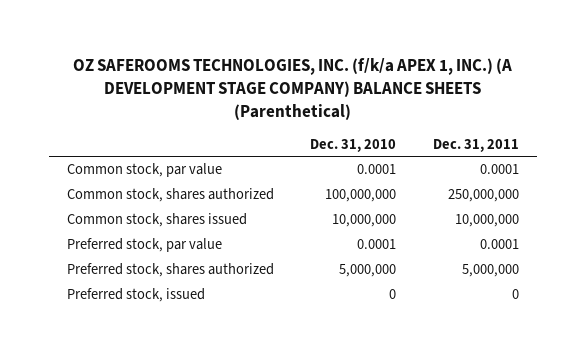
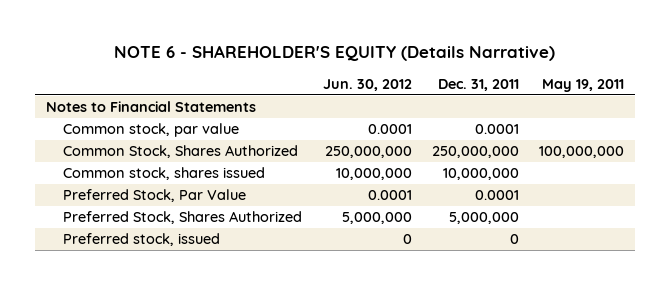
- OZ SAFEROOMS TECHNOLOGIES, INC. (f/k/a APEX 1, INC.) (A DEVELOPMENT STAGE COMPANY) BALANCE SHEETS (Parenthetical)
+ NOTE 6 - SHAREHOLDER'S EQUITY (Details Narrative)
- | Dec. 31, 2010 | Dec. 31, 2011
+ | Jun. 30, 2012 | Dec. 31, 2011 | May 19, 2011
+ Notes to Financial Statements
- Common stock, shares authorized | 100,000,000 | 250,000,000
+ Common Stock, Shares Authorized | 250,000,000 | 250,000,000 | 100,000,000
- Preferred stock, par value | 0.0001 | 0.0001
- Preferred stock, shares authorized | 5,000,000 | 5,000,000
+ Preferred Stock, Par Value | 0.0001 | 0.0001 |
+ Preferred Stock, Shares Authorized | 5,000,000 | 5,000,000 |

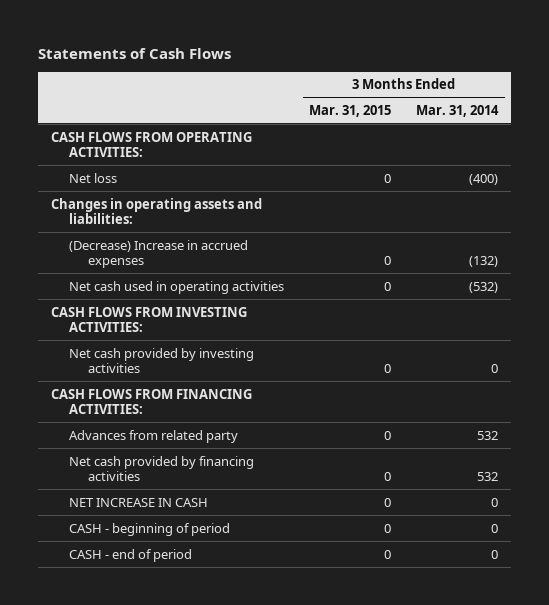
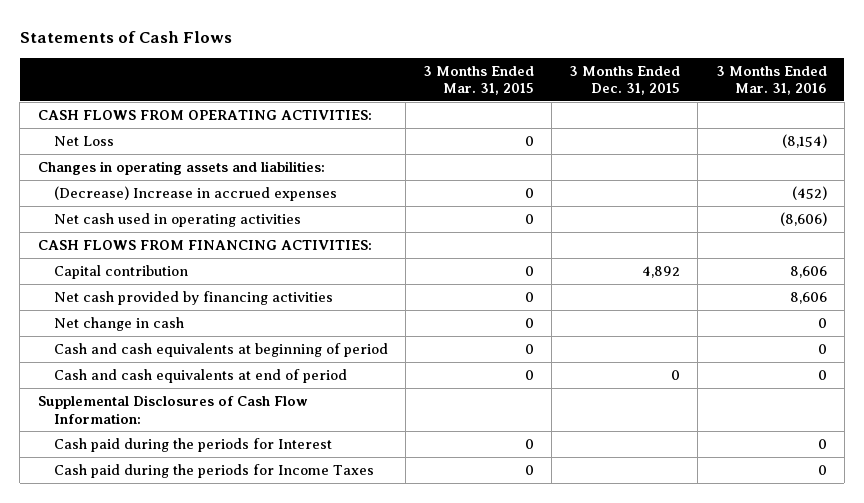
- | 3 Months Ended Mar. 31, 2015 | 3 Months Ended Mar. 31, 2014
+ | 3 Months Ended Mar. 31, 2015 | 3 Months Ended Dec. 31, 2015 | 3 Months Ended Mar. 31, 2016
- Net loss | 0 | (400)
+ Net Loss | 0 | | (8,154)
- CASH FLOWS FROM INVESTING ACTIVITIES:
- Net cash provided by investing activities | 0 | 0
- Advances from related party | 0 | 532
+ Capital contribution | 0 | 4,892 | 8,606
- NET INCREASE IN CASH | 0 | 0
- CASH - beginning of period | 0 | 0
- CASH - end of period | 0 | 0
+ Net change in cash | 0 | | 0
+ Cash and cash equivalents at beginning of period | 0 | | 0
+ Cash and cash equivalents at end of period | 0 | 0 | 0
+ Supplemental Disclosures of Cash Flow Information:
+ Cash paid during the periods for Interest | 0 | | 0
+ Cash paid during the periods for Income Taxes | 0 | | 0

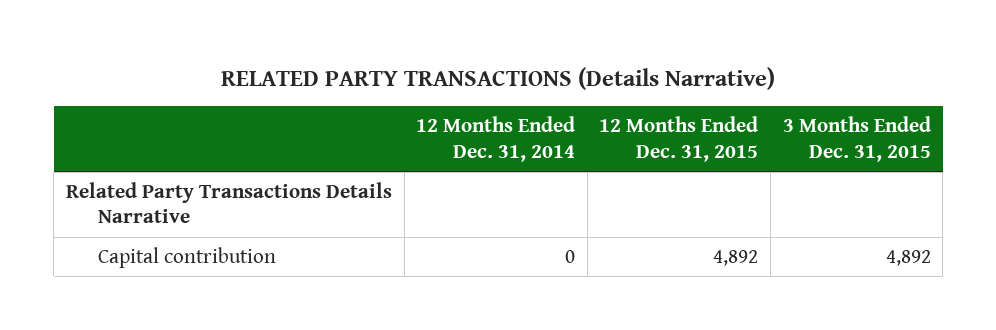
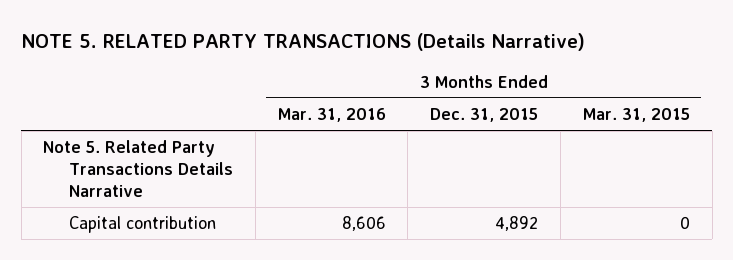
- RELATED PARTY TRANSACTIONS (Details Narrative)
+ NOTE 5. RELATED PARTY TRANSACTIONS (Details Narrative)
- | 12 Months Ended Dec. 31, 2014 | 12 Months Ended Dec. 31, 2015 | 3 Months Ended Dec. 31, 2015
+ | 3 Months Ended Mar. 31, 2016 | 3 Months Ended Dec. 31, 2015 | 3 Months Ended Mar. 31, 2015
- Related Party Transactions Details Narrative
+ Note 5. Related Party Transactions Details Narrative

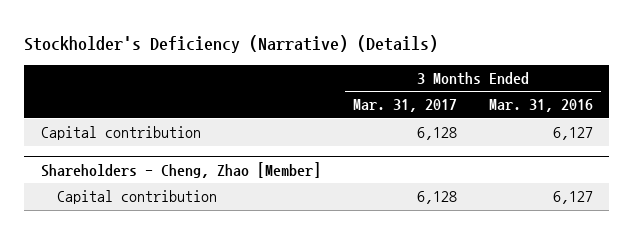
- NOTE 5. RELATED PARTY TRANSACTIONS (Details Narrative)
+ Stockholder's Deficiency (Narrative) (Details)
- | 3 Months Ended Mar. 31, 2016 | 3 Months Ended Dec. 31, 2015 | 3 Months Ended Mar. 31, 2015
+ | 3 Months Ended Mar. 31, 2017 | 3 Months Ended Mar. 31, 2016
- Note 5. Related Party Transactions Details Narrative
- Capital contribution | 8,606 | 4,892 | 0
+ Capital contribution | 6,128 | 6,127
+ Shareholders - Cheng, Zhao [Member]
+ Capital contribution | 6,128 | 6,127

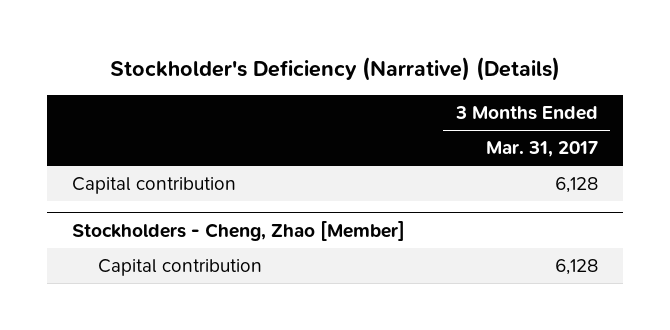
- | 3 Months Ended Mar. 31, 2017 | 3 Months Ended Mar. 31, 2016
+ | 3 Months Ended Mar. 31, 2017
- Shareholders - Cheng, Zhao [Member]
+ Stockholders - Cheng, Zhao [Member]

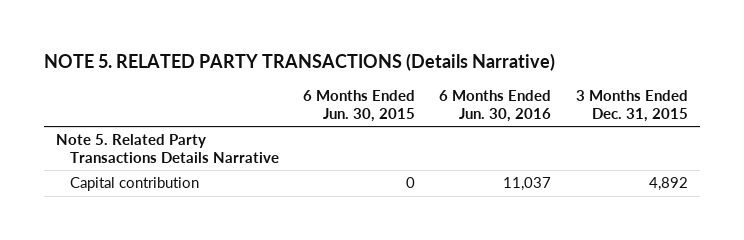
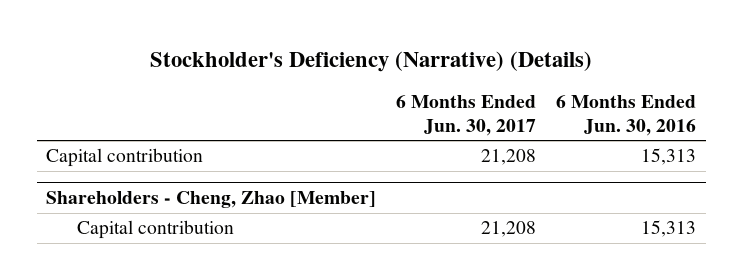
- NOTE 5. RELATED PARTY TRANSACTIONS (Details Narrative)
+ Stockholder's Deficiency (Narrative) (Details)
- | 6 Months Ended Jun. 30, 2015 | 6 Months Ended Jun. 30, 2016 | 3 Months Ended Dec. 31, 2015
+ | 6 Months Ended Jun. 30, 2017 | 6 Months Ended Jun. 30, 2016
- Note 5. Related Party Transactions Details Narrative
- Capital contribution | 0 | 11,037 | 4,892
+ Capital contribution | 21,208 | 15,313
+ Shareholders - Cheng, Zhao [Member]
+ Capital contribution | 21,208 | 15,313

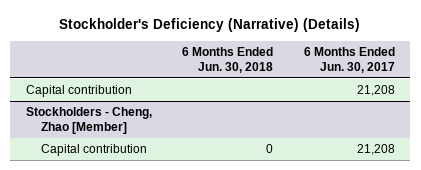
- | 6 Months Ended Jun. 30, 2017 | 6 Months Ended Jun. 30, 2016
+ | 6 Months Ended Jun. 30, 2018 | 6 Months Ended Jun. 30, 2017
- Shareholders - Cheng, Zhao [Member]
+ Stockholders - Cheng, Zhao [Member]

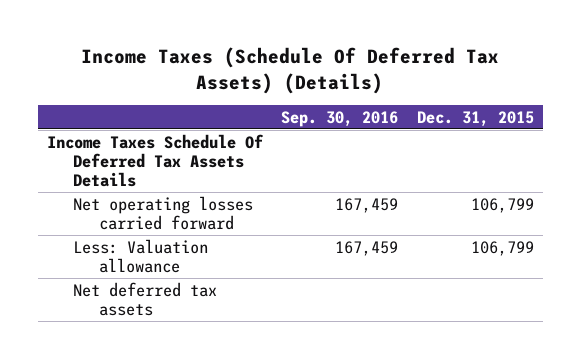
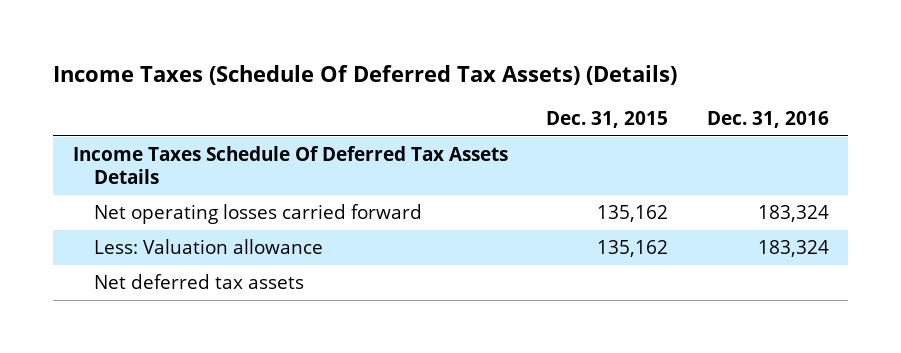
- | Sep. 30, 2016 | Dec. 31, 2015
+ | Dec. 31, 2015 | Dec. 31, 2016
- Net operating losses carried forward | 167,459 | 106,799
- Less: Valuation allowance | 167,459 | 106,799
+ Net operating losses carried forward | 135,162 | 183,324
+ Less: Valuation allowance | 135,162 | 183,324

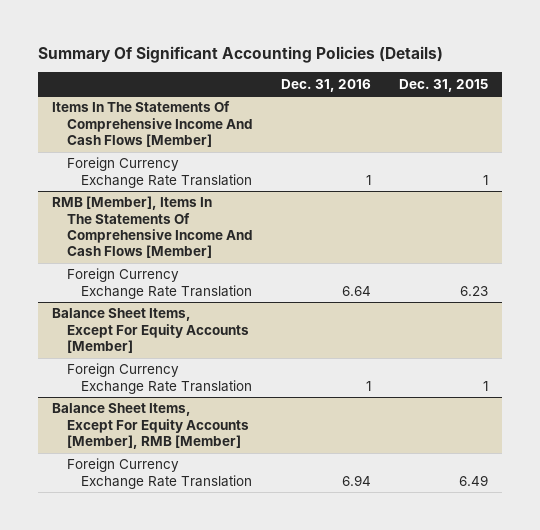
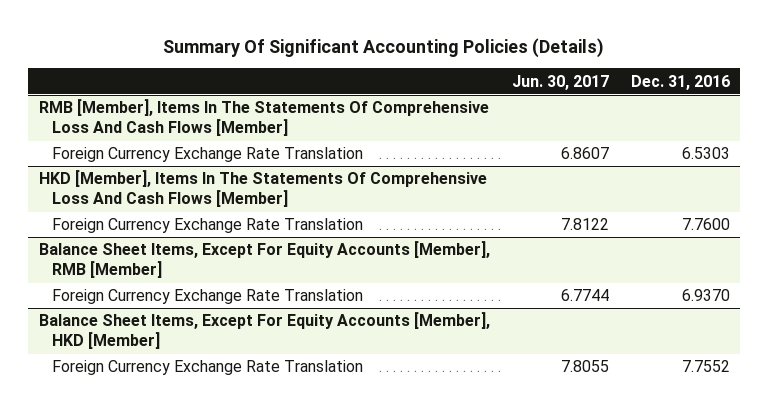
- | Dec. 31, 2016 | Dec. 31, 2015
+ | Jun. 30, 2017 | Dec. 31, 2016
- Items In The Statements Of Comprehensive Income And Cash Flows [Member]
- Foreign Currency Exchange Rate Translation | 1 | 1
- RMB [Member], Items In The Statements Of Comprehensive Income And Cash Flows [Member]
- Foreign Currency Exchange Rate Translation | 6.64 | 6.23
- Balance Sheet Items, Except For Equity Accounts [Member]
- Foreign Currency Exchange Rate Translation | 1 | 1
+ RMB [Member], Items In The Statements Of Comprehensive Loss And Cash Flows [Member]
+ Foreign Currency Exchange Rate Translation | 6.8607 | 6.5303
+ HKD [Member], Items In The Statements Of Comprehensive Loss And Cash Flows [Member]
+ Foreign Currency Exchange Rate Translation | 7.8122 | 7.7600
@ Balance Sheet Items, Except For Equity Accounts [Member], RMB [Member]
- Foreign Currency Exchange Rate Translation | 6.94 | 6.49
+ Foreign Currency Exchange Rate Translation | 6.7744 | 6.9370
+ Balance Sheet Items, Except For Equity Accounts [Member], HKD [Member]
+ Foreign Currency Exchange Rate Translation | 7.8055 | 7.7552

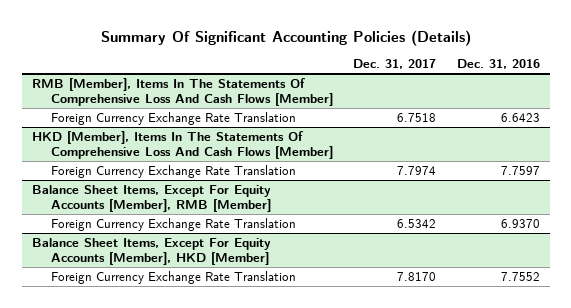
- | Jun. 30, 2017 | Dec. 31, 2016
+ | Dec. 31, 2017 | Dec. 31, 2016
@ RMB [Member], Items In The Statements Of Comprehensive Loss And Cash Flows [Member]
- Foreign Currency Exchange Rate Translation | 6.8607 | 6.5303
+ Foreign Currency Exchange Rate Translation | 6.7518 | 6.6423
@ HKD [Member], Items In The Statements Of Comprehensive Loss And Cash Flows [Member]
- Foreign Currency Exchange Rate Translation | 7.8122 | 7.7600
+ Foreign Currency Exchange Rate Translation | 7.7974 | 7.7597

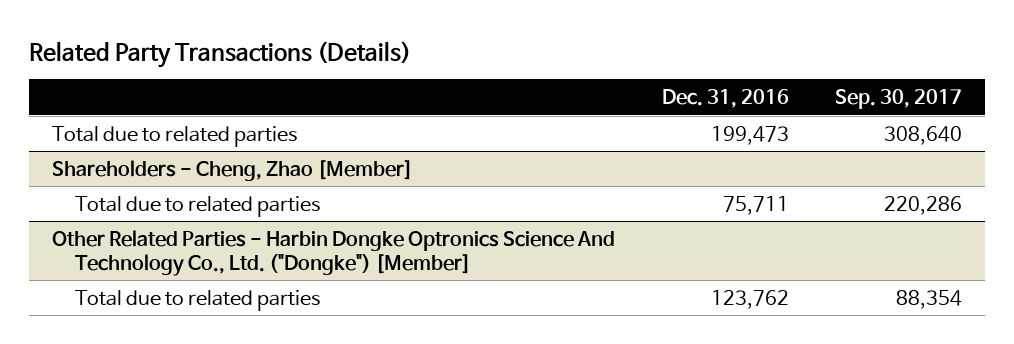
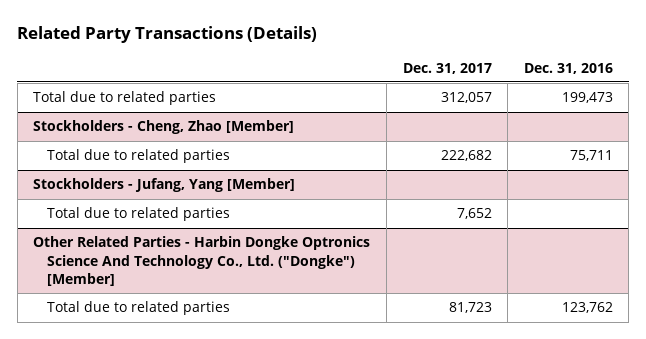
- | Dec. 31, 2016 | Sep. 30, 2017
+ | Dec. 31, 2017 | Dec. 31, 2016
- Shareholders - Cheng, Zhao [Member]
+ Stockholders - Cheng, Zhao [Member]
+ Stockholders - Jufang, Yang [Member]
+ Total due to related parties | 7,652 |

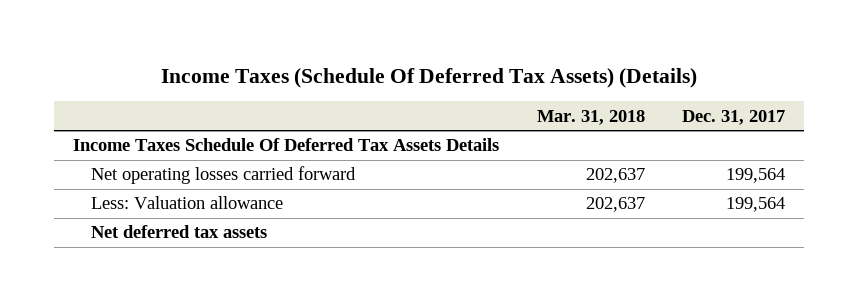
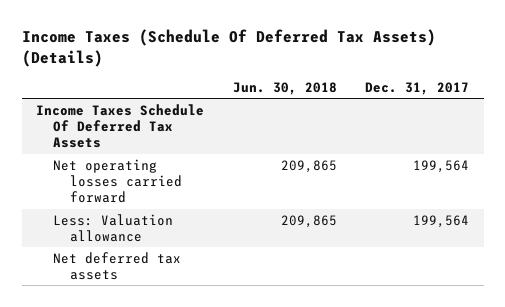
- | Mar. 31, 2018 | Dec. 31, 2017
+ | Jun. 30, 2018 | Dec. 31, 2017
- Income Taxes Schedule Of Deferred Tax Assets Details
+ Income Taxes Schedule Of Deferred Tax Assets

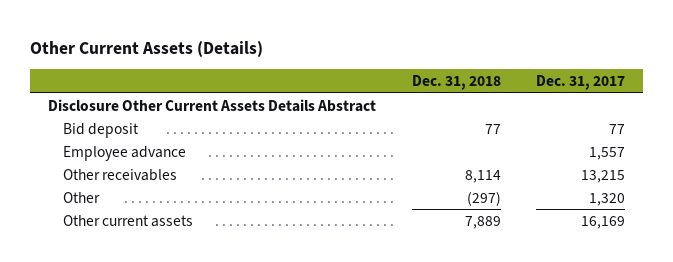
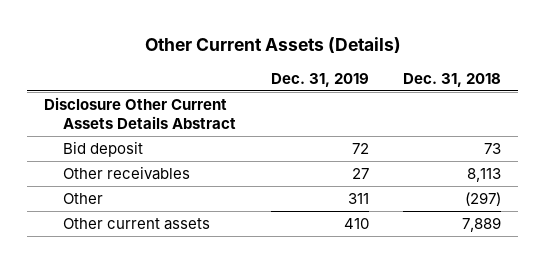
- | Dec. 31, 2018 | Dec. 31, 2017
+ | Dec. 31, 2019 | Dec. 31, 2018
- Bid deposit | 77 | 77
- Employee advance | | 1,557
- Other receivables | 8,114 | 13,215
+ Bid deposit | 72 | 73
+ Other receivables | 27 | 8,113

